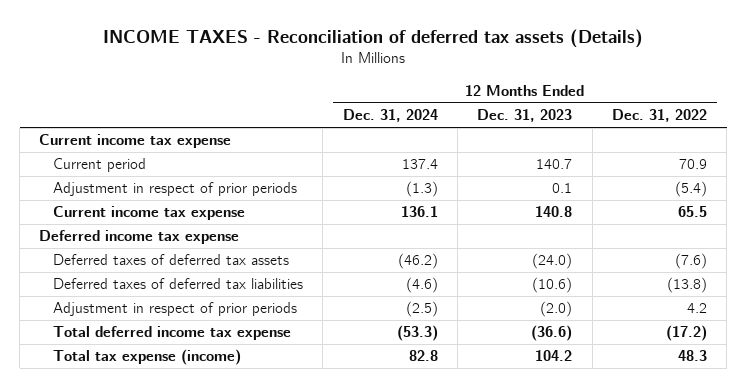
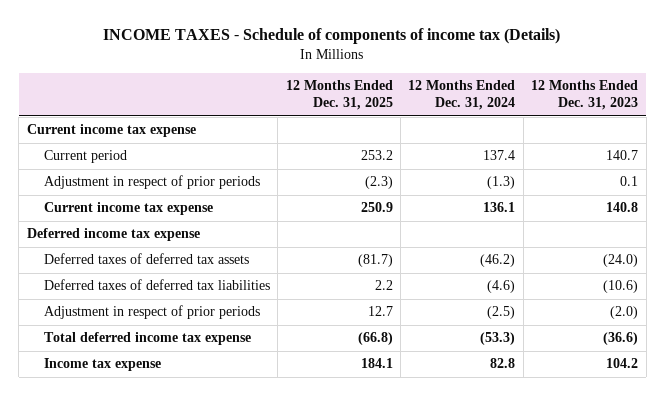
- INCOME TAXES - Reconciliation of deferred tax assets (Details)
+ INCOME TAXES - Schedule of components of income tax (Details)
- | 12 Months Ended Dec. 31, 2024 | 12 Months Ended Dec. 31, 2023 | 12 Months Ended Dec. 31, 2022
+ | 12 Months Ended Dec. 31, 2025 | 12 Months Ended Dec. 31, 2024 | 12 Months Ended Dec. 31, 2023
- Total tax expense (income) | 82.8 | 104.2 | 48.3
+ Income tax expense | 184.1 | 82.8 | 104.2

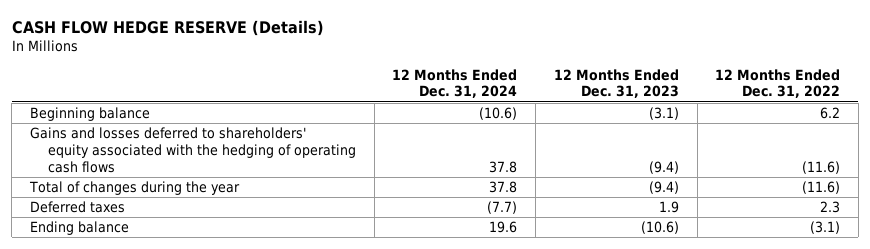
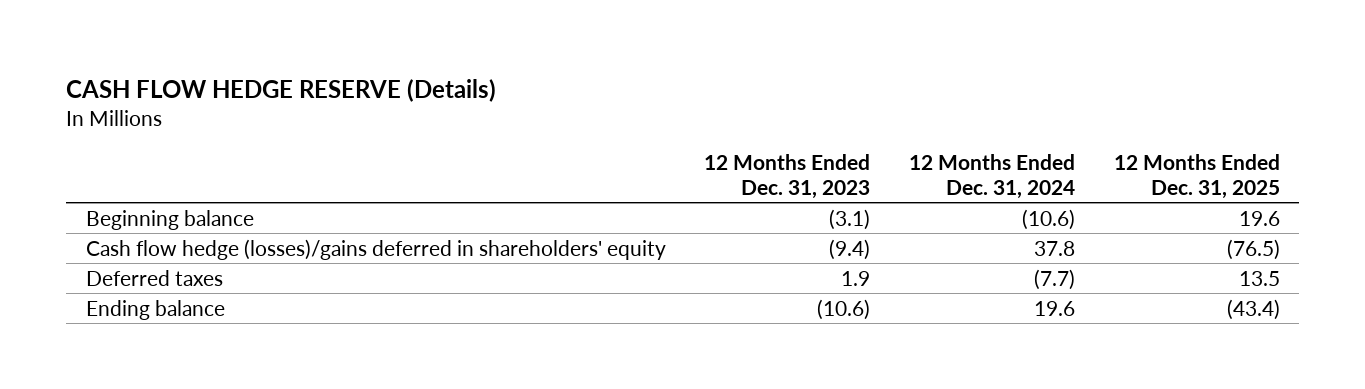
- | 12 Months Ended Dec. 31, 2024 | 12 Months Ended Dec. 31, 2023 | 12 Months Ended Dec. 31, 2022
+ | 12 Months Ended Dec. 31, 2023 | 12 Months Ended Dec. 31, 2024 | 12 Months Ended Dec. 31, 2025
- Gains and losses deferred to shareholders' equity associated with the hedging of operating cash flows | 37.8 | (9.4) | (11.6)
- Total of changes during the year | 37.8 | (9.4) | (11.6)
+ Cash flow hedge (losses)/gains deferred in shareholders' equity | (9.4) | 37.8 | (76.5)

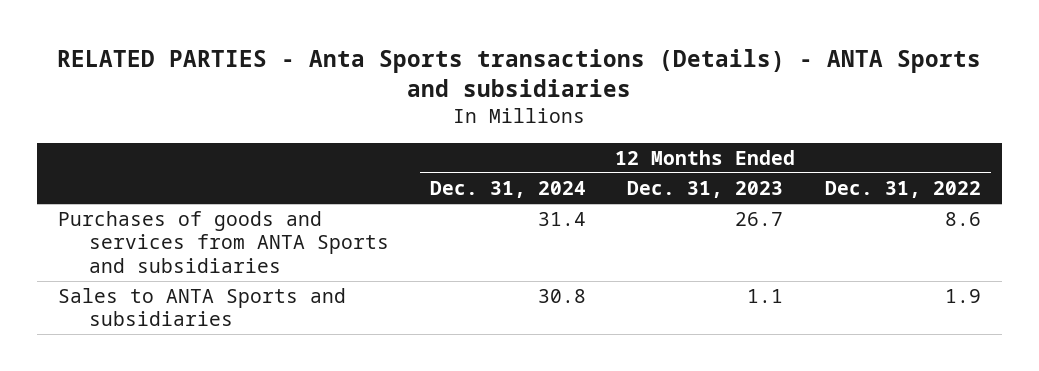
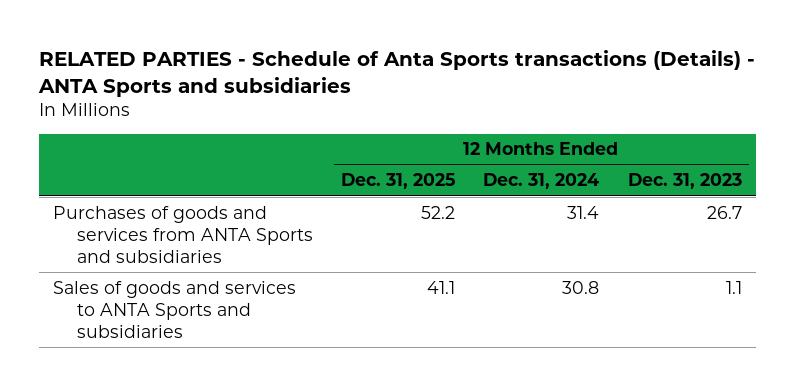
- RELATED PARTIES - Anta Sports transactions (Details) - ANTA Sports and subsidiaries
+ RELATED PARTIES - Schedule of Anta Sports transactions (Details) - ANTA Sports and subsidiaries
- | 12 Months Ended Dec. 31, 2024 | 12 Months Ended Dec. 31, 2023 | 12 Months Ended Dec. 31, 2022
+ | 12 Months Ended Dec. 31, 2025 | 12 Months Ended Dec. 31, 2024 | 12 Months Ended Dec. 31, 2023
- Sales to ANTA Sports and subsidiaries | 30.8 | 1.1 | 1.9
+ Sales of goods and services to ANTA Sports and subsidiaries | 41.1 | 30.8 | 1.1

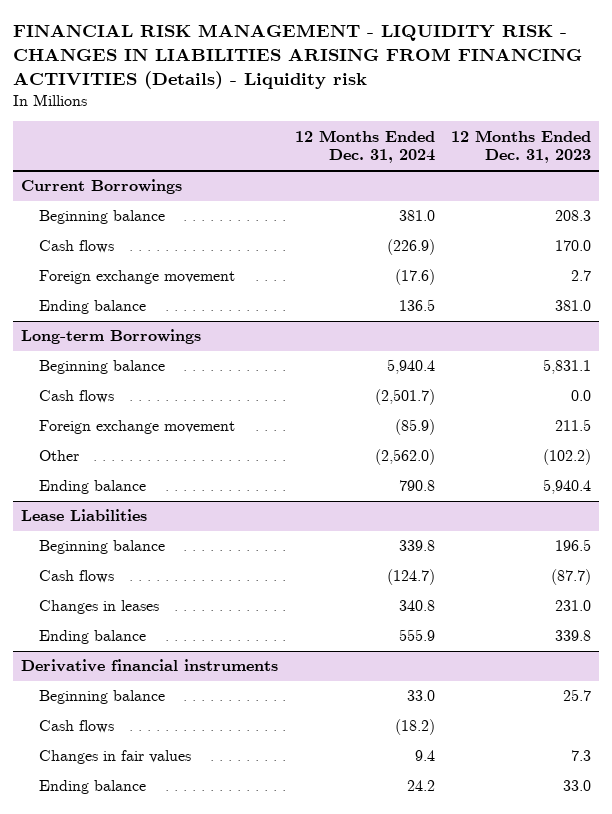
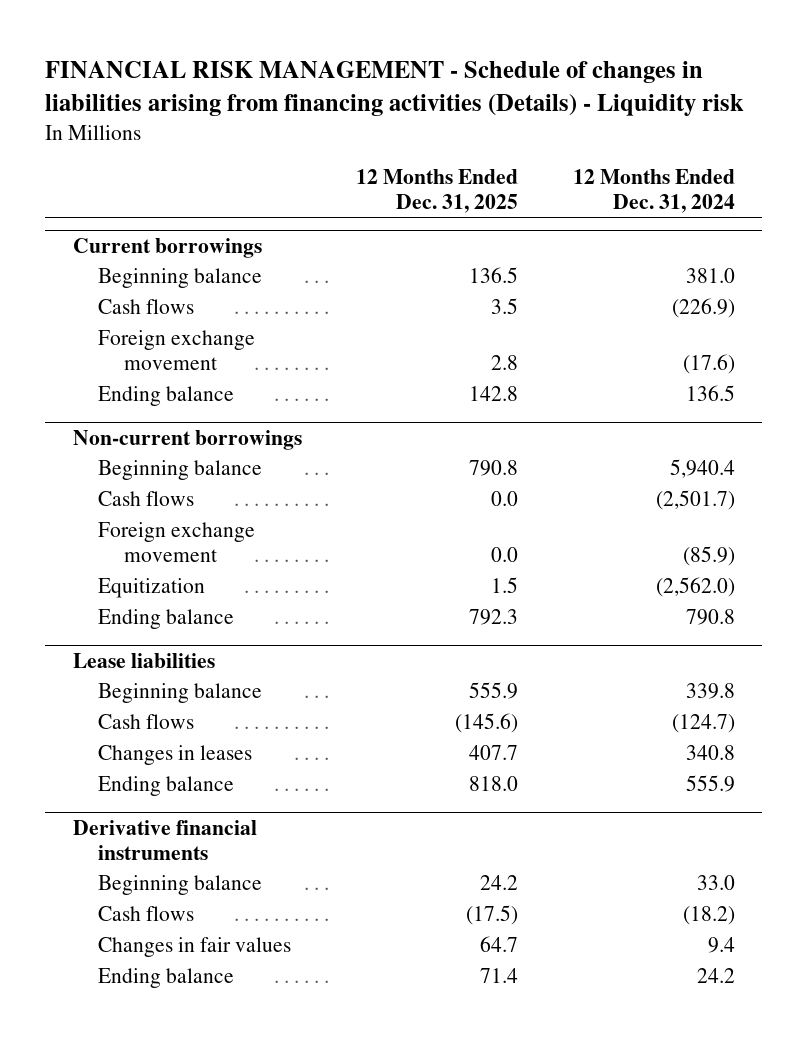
- FINANCIAL RISK MANAGEMENT - LIQUIDITY RISK - CHANGES IN LIABILITIES ARISING FROM FINANCING ACTIVITIES (Details) - Liquidity risk
+ FINANCIAL RISK MANAGEMENT - Schedule of changes in liabilities arising from financing activities (Details) - Liquidity risk
- | 12 Months Ended Dec. 31, 2024 | 12 Months Ended Dec. 31, 2023
+ | 12 Months Ended Dec. 31, 2025 | 12 Months Ended Dec. 31, 2024
- Current Borrowings
+ Current borrowings
- Long-term Borrowings
+ Non-current borrowings
- Other | (2,562.0) | (102.2)
+ Equitization | 1.5 | (2,562.0)
- Lease Liabilities
+ Lease liabilities

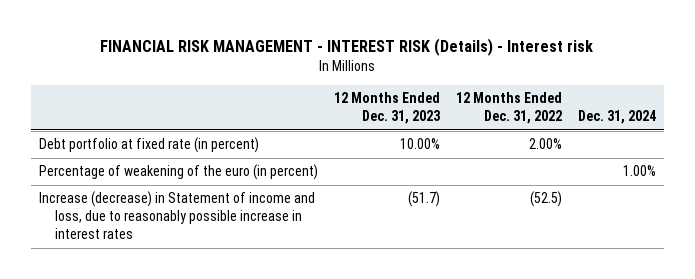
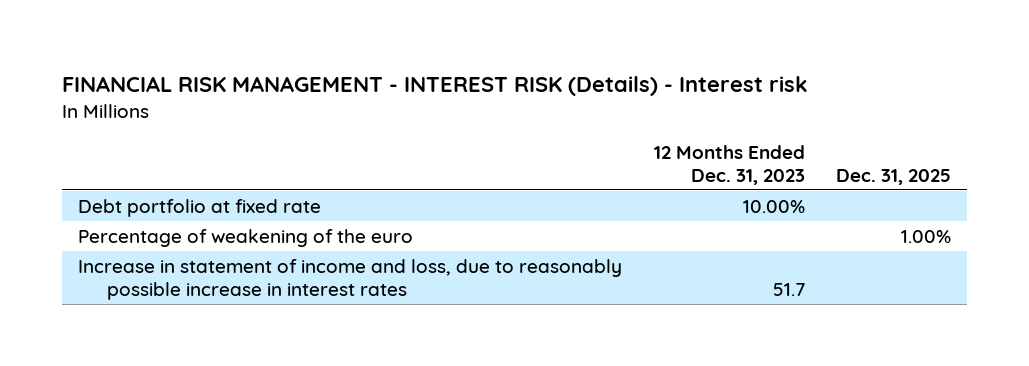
- | 12 Months Ended Dec. 31, 2023 | 12 Months Ended Dec. 31, 2022 | Dec. 31, 2024
+ | 12 Months Ended Dec. 31, 2023 | Dec. 31, 2025
- Debt portfolio at fixed rate (in percent) | 10.00% | 2.00% |
- Percentage of weakening of the euro (in percent) | | | 1.00%
- Increase (decrease) in Statement of income and loss, due to reasonably possible increase in interest rates | (51.7) | (52.5) |
+ Debt portfolio at fixed rate | 10.00% |
+ Percentage of weakening of the euro | | 1.00%
+ Increase in statement of income and loss, due to reasonably possible increase in interest rates | 51.7 |

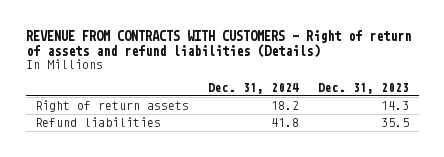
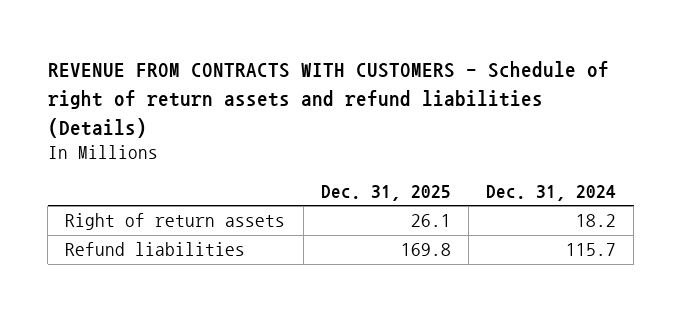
- REVENUE FROM CONTRACTS WITH CUSTOMERS - Right of return of assets and refund liabilities (Details)
+ REVENUE FROM CONTRACTS WITH CUSTOMERS - Schedule of right of return assets and refund liabilities (Details)
- | Dec. 31, 2024 | Dec. 31, 2023
+ | Dec. 31, 2025 | Dec. 31, 2024
- Refund liabilities | 41.8 | 35.5
+ Refund liabilities | 169.8 | 115.7

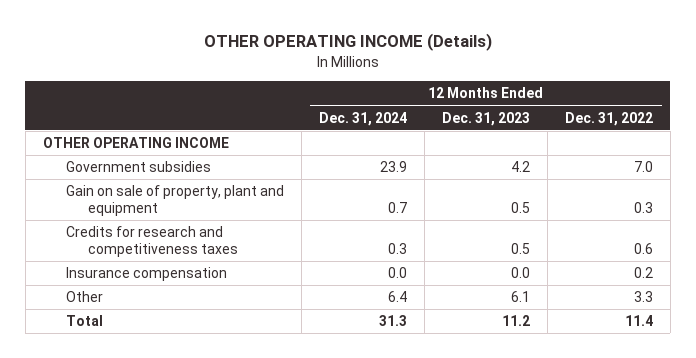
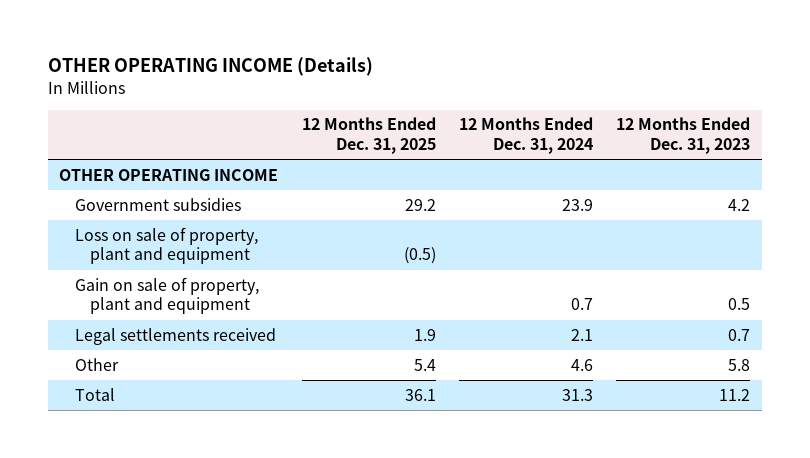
- | 12 Months Ended Dec. 31, 2024 | 12 Months Ended Dec. 31, 2023 | 12 Months Ended Dec. 31, 2022
+ | 12 Months Ended Dec. 31, 2025 | 12 Months Ended Dec. 31, 2024 | 12 Months Ended Dec. 31, 2023
+ Loss on sale of property, plant and equipment | (0.5) | |
- Credits for research and competitiveness taxes | 0.3 | 0.5 | 0.6
- Insurance compensation | 0.0 | 0.0 | 0.2
- Other | 6.4 | 6.1 | 3.3
+ Legal settlements received | 1.9 | 2.1 | 0.7
+ Other | 5.4 | 4.6 | 5.8

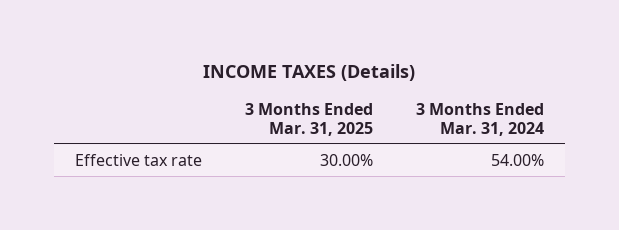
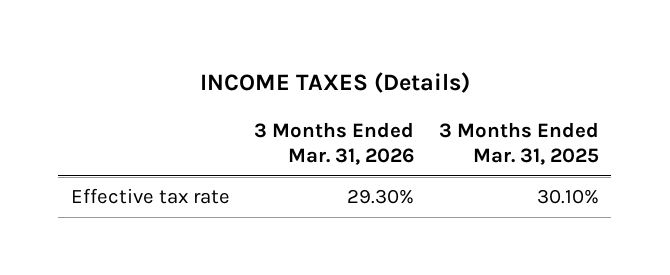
- | 3 Months Ended Mar. 31, 2025 | 3 Months Ended Mar. 31, 2024
+ | 3 Months Ended Mar. 31, 2026 | 3 Months Ended Mar. 31, 2025
- Effective tax rate | 30.00% | 54.00%
+ Effective tax rate | 29.30% | 30.10%

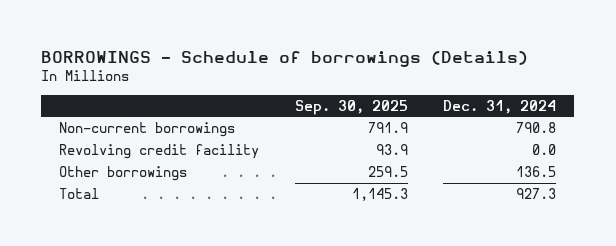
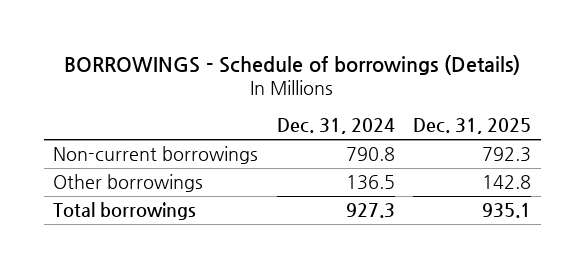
- | Sep. 30, 2025 | Dec. 31, 2024
+ | Dec. 31, 2024 | Dec. 31, 2025
- Revolving credit facility | 93.9 | 0.0
- Total | 1,145.3 | 927.3
+ Total borrowings | 927.3 | 935.1

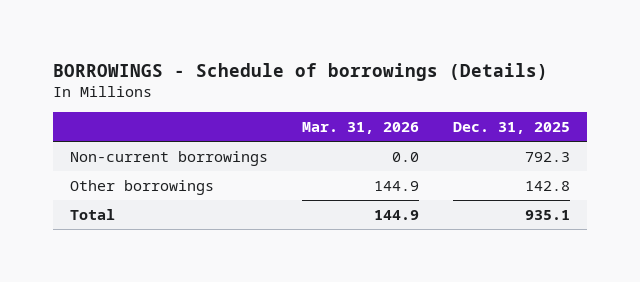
- | Dec. 31, 2024 | Dec. 31, 2025
+ | Mar. 31, 2026 | Dec. 31, 2025
- Total borrowings | 927.3 | 935.1
+ Total | 144.9 | 935.1

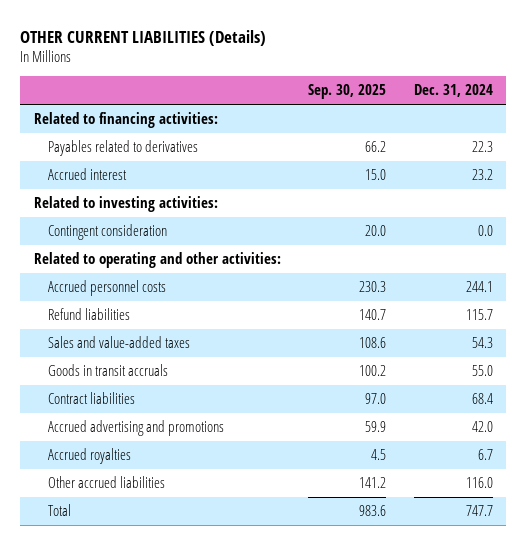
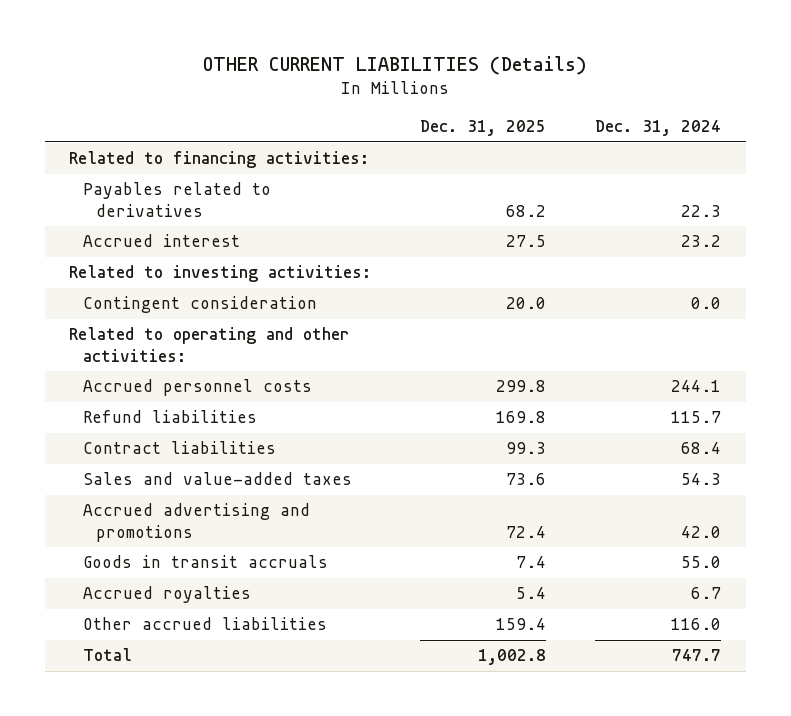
- | Sep. 30, 2025 | Dec. 31, 2024
+ | Dec. 31, 2025 | Dec. 31, 2024
moved down: Sales and value-added taxes | 73.6 | 54.3
moved down: Goods in transit accruals | 7.4 | 55.0

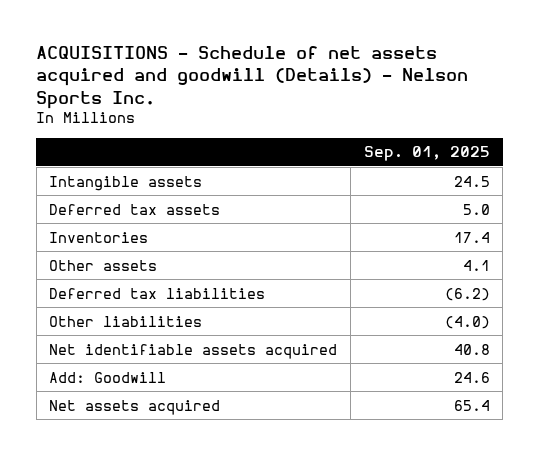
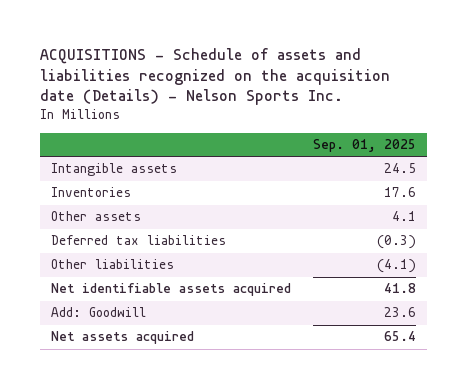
- ACQUISITIONS - Schedule of net assets acquired and goodwill (Details) - Nelson Sports Inc.
+ ACQUISITIONS - Schedule of assets and liabilities recognized on the acquisition date (Details) - Nelson Sports Inc.
- Deferred tax assets | 5.0
- Inventories | 17.4
+ Inventories | 17.6
- Deferred tax liabilities | (6.2)
- Other liabilities | (4.0)
- Net identifiable assets acquired | 40.8
- Add: Goodwill | 24.6
+ Deferred tax liabilities | (0.3)
+ Other liabilities | (4.1)
+ Net identifiable assets acquired | 41.8
+ Add: Goodwill | 23.6

